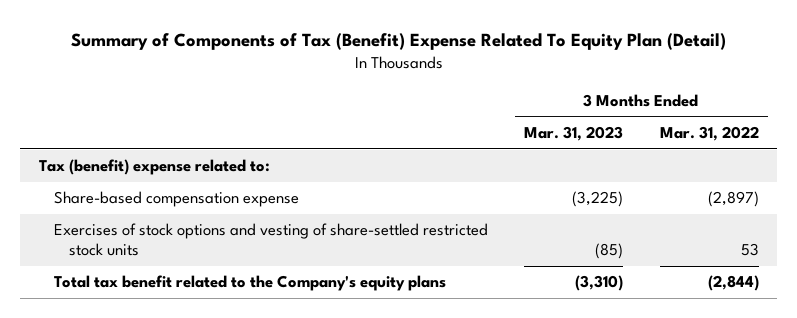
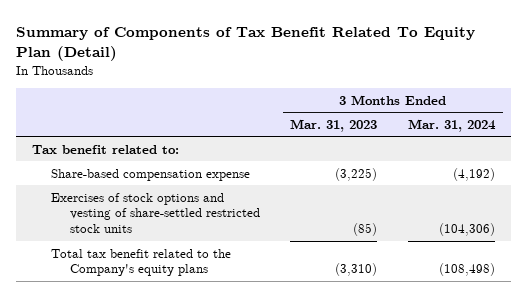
- Summary of Components of Tax (Benefit) Expense Related To Equity Plan (Detail)
+ Summary of Components of Tax Benefit Related To Equity Plan (Detail)
- | 3 Months Ended Mar. 31, 2023 | 3 Months Ended Mar. 31, 2022
+ | 3 Months Ended Mar. 31, 2023 | 3 Months Ended Mar. 31, 2024
- Tax (benefit) expense related to:
+ Tax benefit related to:

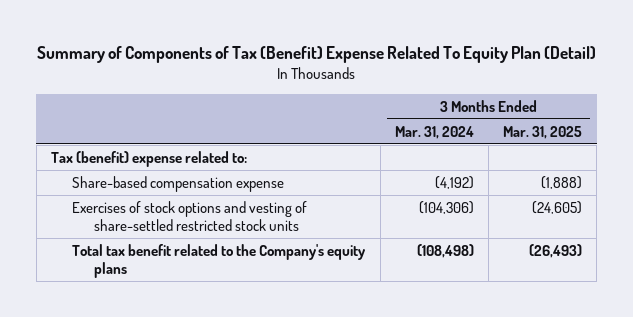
- Summary of Components of Tax Benefit Related To Equity Plan (Detail)
+ Summary of Components of Tax (Benefit) Expense Related To Equity Plan (Detail)
- | 3 Months Ended Mar. 31, 2023 | 3 Months Ended Mar. 31, 2024
+ | 3 Months Ended Mar. 31, 2024 | 3 Months Ended Mar. 31, 2025
- Tax benefit related to:
+ Tax (benefit) expense related to:

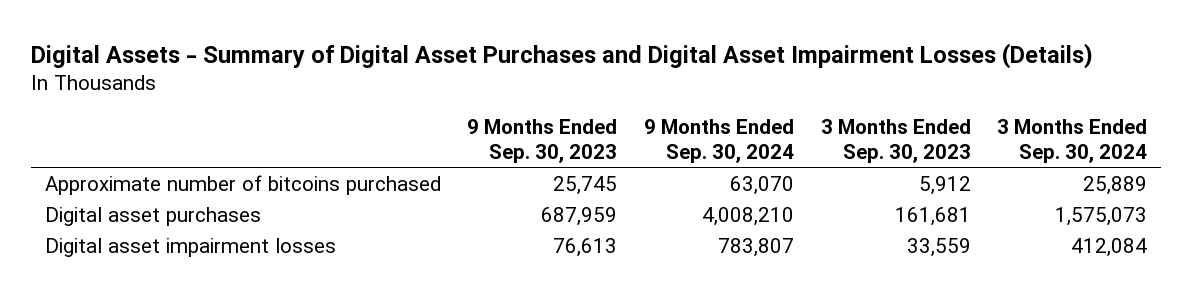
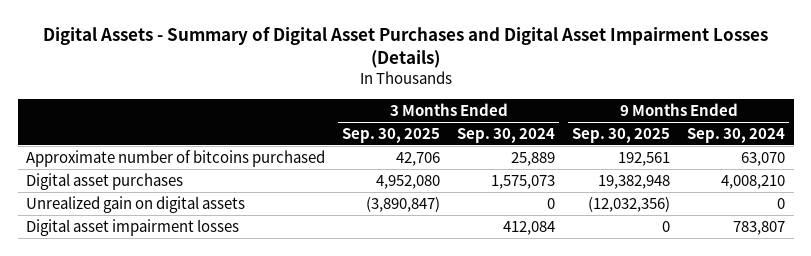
- | 9 Months Ended Sep. 30, 2023 | 9 Months Ended Sep. 30, 2024 | 3 Months Ended Sep. 30, 2023 | 3 Months Ended Sep. 30, 2024
+ | 3 Months Ended Sep. 30, 2025 | 3 Months Ended Sep. 30, 2024 | 9 Months Ended Sep. 30, 2025 | 9 Months Ended Sep. 30, 2024
+ Unrealized gain on digital assets | (3,890,847) | 0 | (12,032,356) | 0

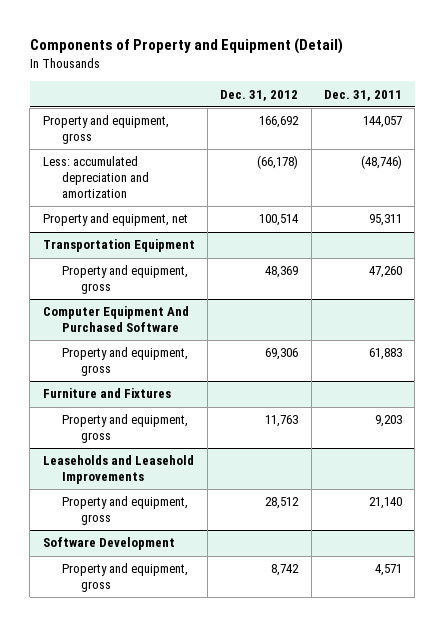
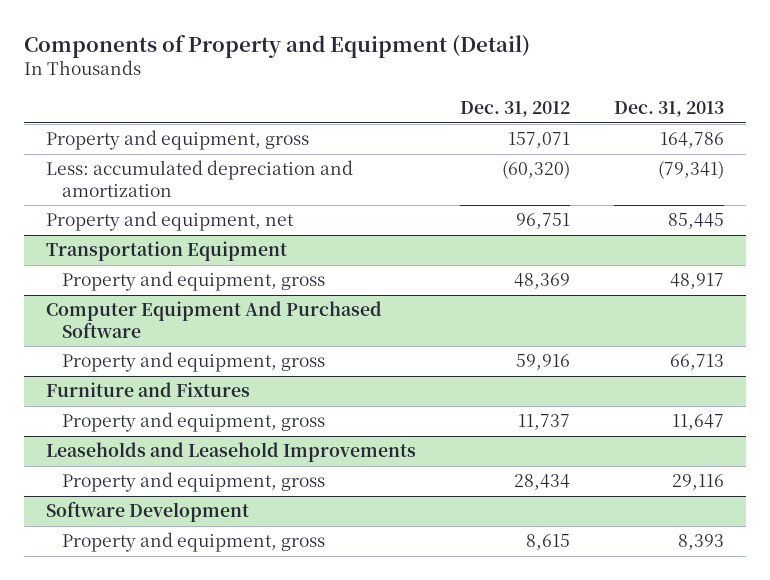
- | Dec. 31, 2012 | Dec. 31, 2011
+ | Dec. 31, 2012 | Dec. 31, 2013
- Property and equipment, gross | 166,692 | 144,057
- Less: accumulated depreciation and amortization | (66,178) | (48,746)
- Property and equipment, net | 100,514 | 95,311
+ Property and equipment, gross | 157,071 | 164,786
+ Less: accumulated depreciation and amortization | (60,320) | (79,341)
+ Property and equipment, net | 96,751 | 85,445
@ Computer Equipment And Purchased Software
- Property and equipment, gross | 69,306 | 61,883
+ Property and equipment, gross | 59,916 | 66,713
@ Furniture and Fixtures
- Property and equipment, gross | 11,763 | 9,203
+ Property and equipment, gross | 11,737 | 11,647
@ Leaseholds and Leasehold Improvements
- Property and equipment, gross | 28,512 | 21,140
+ Property and equipment, gross | 28,434 | 29,116
@ Software Development
- Property and equipment, gross | 8,742 | 4,571
+ Property and equipment, gross | 8,615 | 8,393

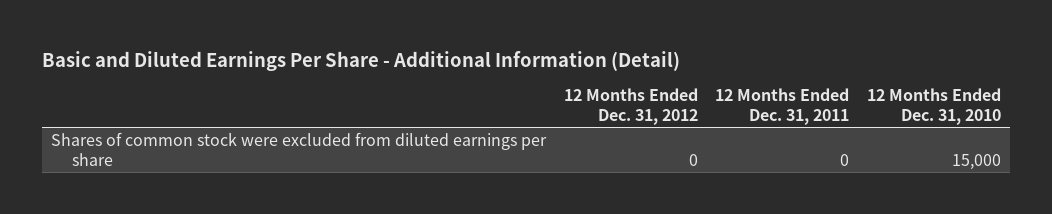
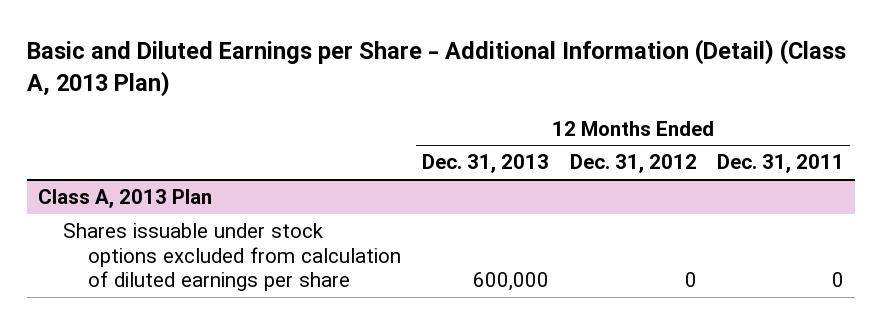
- Basic and Diluted Earnings Per Share - Additional Information (Detail)
+ Basic and Diluted Earnings per Share - Additional Information (Detail) (Class A, 2013 Plan)
- | 12 Months Ended Dec. 31, 2012 | 12 Months Ended Dec. 31, 2011 | 12 Months Ended Dec. 31, 2010
+ | 12 Months Ended Dec. 31, 2013 | 12 Months Ended Dec. 31, 2012 | 12 Months Ended Dec. 31, 2011
- Shares of common stock were excluded from diluted earnings per share | 0 | 0 | 15,000
+ Class A, 2013 Plan
+ Shares issuable under stock options excluded from calculation of diluted earnings per share | 600,000 | 0 | 0

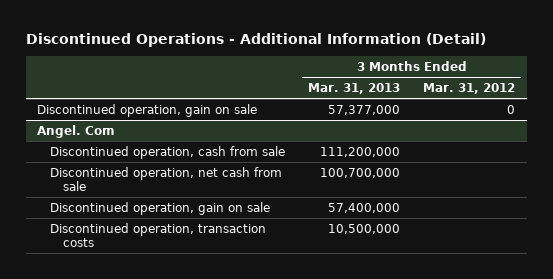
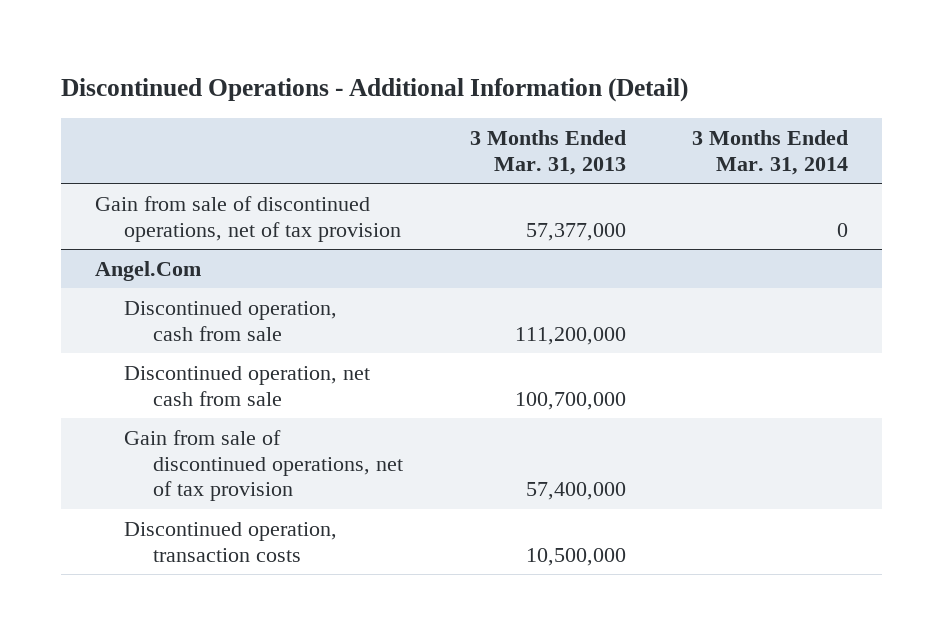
- | 3 Months Ended Mar. 31, 2013 | 3 Months Ended Mar. 31, 2012
+ | 3 Months Ended Mar. 31, 2013 | 3 Months Ended Mar. 31, 2014
- Discontinued operation, gain on sale | 57,377,000 | 0
- Angel. Com
+ Gain from sale of discontinued operations, net of tax provision | 57,377,000 | 0
+ Angel.Com
- Discontinued operation, gain on sale | 57,400,000 |
+ Gain from sale of discontinued operations, net of tax provision | 57,400,000 |

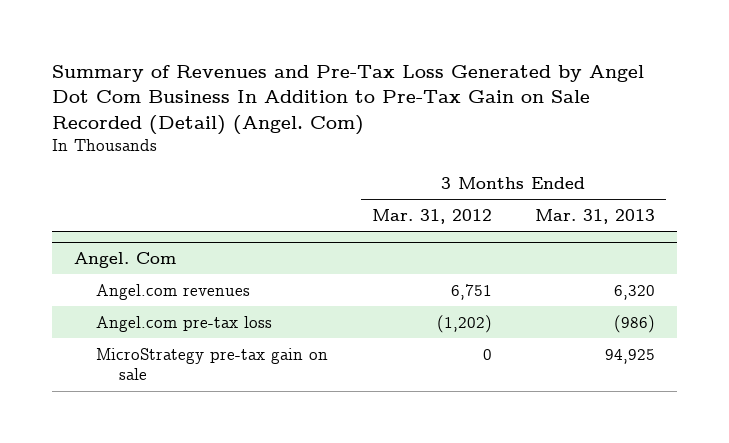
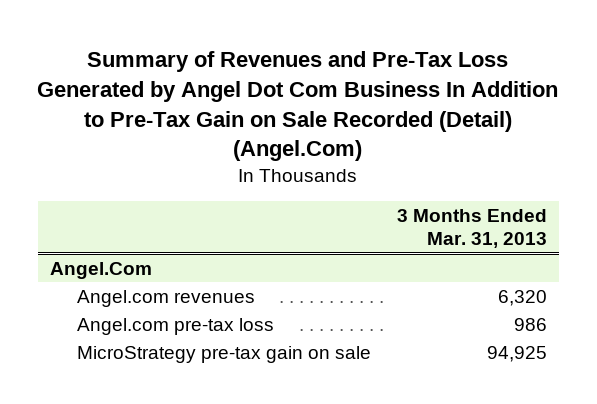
- Summary of Revenues and Pre-Tax Loss Generated by Angel Dot Com Business In Addition to Pre-Tax Gain on Sale Recorded (Detail) (Angel. Com)
+ Summary of Revenues and Pre-Tax Loss Generated by Angel Dot Com Business In Addition to Pre-Tax Gain on Sale Recorded (Detail) (Angel.Com)
- | 3 Months Ended Mar. 31, 2012 | 3 Months Ended Mar. 31, 2013
+ | 3 Months Ended Mar. 31, 2013
- Angel. Com
+ Angel.Com
- Angel.com pre-tax loss | (1,202) | (986)
+ Angel.com pre-tax loss | 986

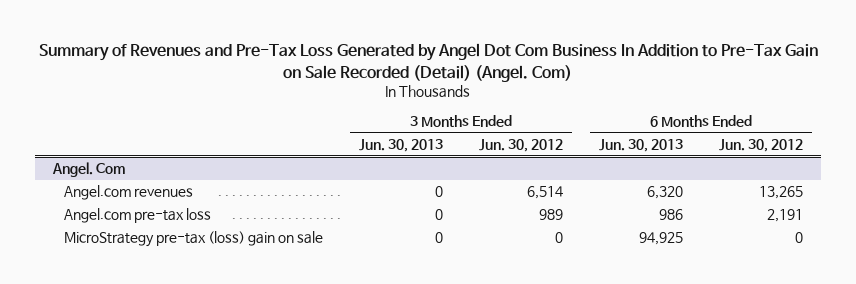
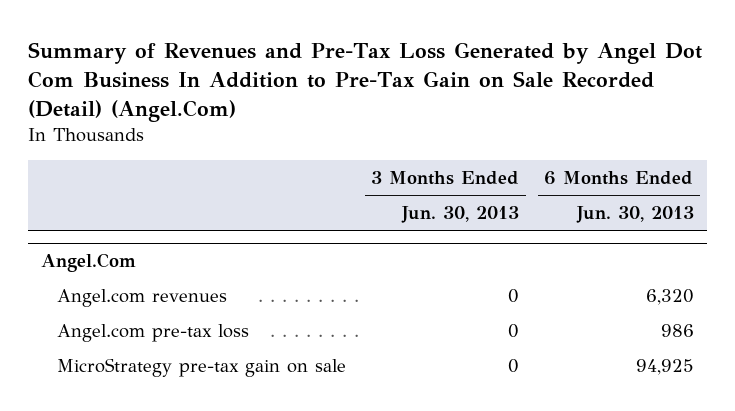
- Summary of Revenues and Pre-Tax Loss Generated by Angel Dot Com Business In Addition to Pre-Tax Gain on Sale Recorded (Detail) (Angel. Com)
+ Summary of Revenues and Pre-Tax Loss Generated by Angel Dot Com Business In Addition to Pre-Tax Gain on Sale Recorded (Detail) (Angel.Com)
- | 3 Months Ended Jun. 30, 2013 | 3 Months Ended Jun. 30, 2012 | 6 Months Ended Jun. 30, 2013 | 6 Months Ended Jun. 30, 2012
+ | 3 Months Ended Jun. 30, 2013 | 6 Months Ended Jun. 30, 2013
- Angel. Com
+ Angel.Com
- MicroStrategy pre-tax (loss) gain on sale | 0 | 0 | 94,925 | 0
+ MicroStrategy pre-tax gain on sale | 0 | 94,925

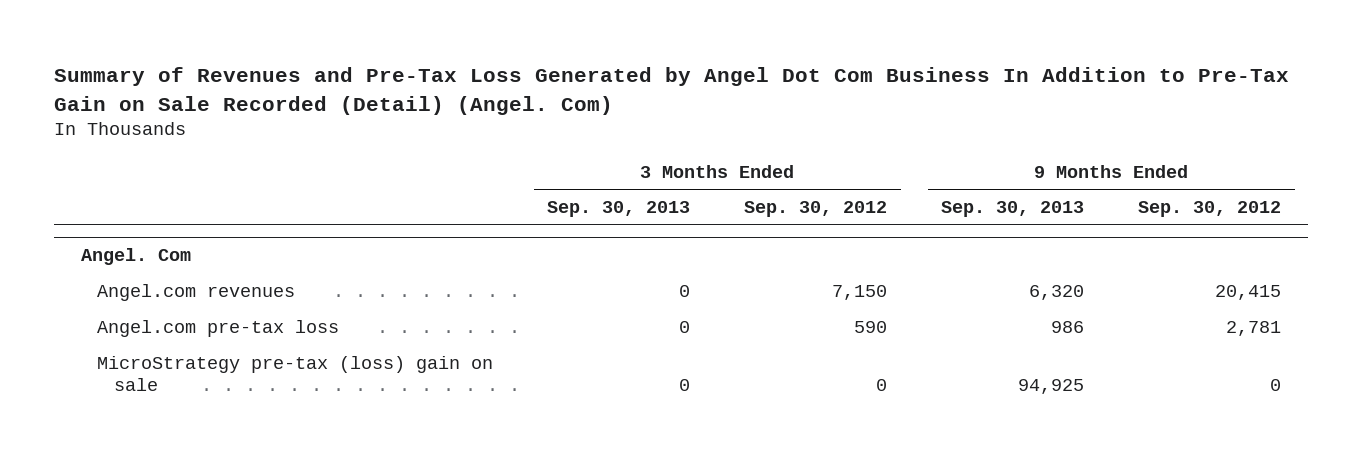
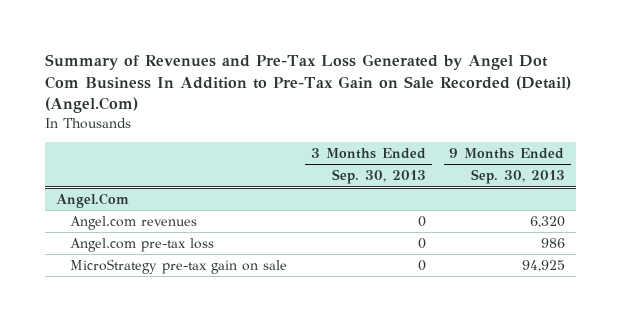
- Summary of Revenues and Pre-Tax Loss Generated by Angel Dot Com Business In Addition to Pre-Tax Gain on Sale Recorded (Detail) (Angel. Com)
+ Summary of Revenues and Pre-Tax Loss Generated by Angel Dot Com Business In Addition to Pre-Tax Gain on Sale Recorded (Detail) (Angel.Com)
- | 3 Months Ended Sep. 30, 2013 | 3 Months Ended Sep. 30, 2012 | 9 Months Ended Sep. 30, 2013 | 9 Months Ended Sep. 30, 2012
+ | 3 Months Ended Sep. 30, 2013 | 9 Months Ended Sep. 30, 2013
- Angel. Com
+ Angel.Com
- MicroStrategy pre-tax (loss) gain on sale | 0 | 0 | 94,925 | 0
+ MicroStrategy pre-tax gain on sale | 0 | 94,925

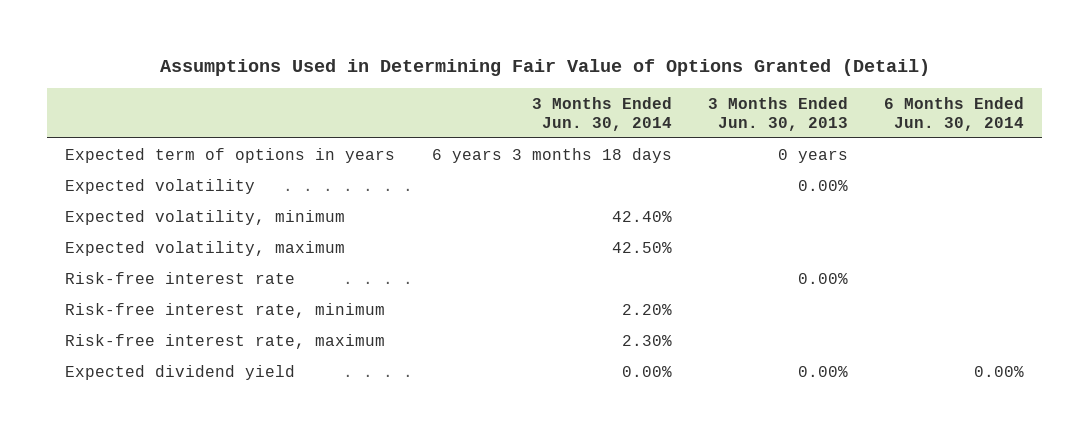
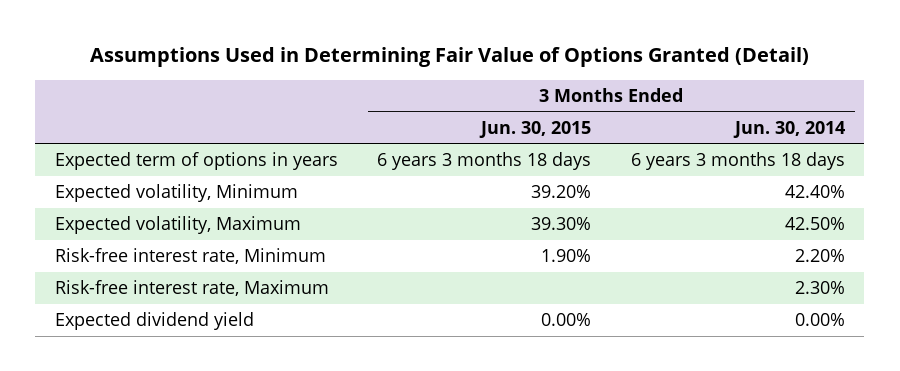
- | 3 Months Ended Jun. 30, 2014 | 3 Months Ended Jun. 30, 2013 | 6 Months Ended Jun. 30, 2014
+ | 3 Months Ended Jun. 30, 2015 | 3 Months Ended Jun. 30, 2014
- Expected volatility | | 0.00% |
- Expected volatility, minimum | 42.40% | |
- Expected volatility, maximum | 42.50% | |
- Risk-free interest rate | | 0.00% |
- Risk-free interest rate, minimum | 2.20% | |
- Risk-free interest rate, maximum | 2.30% | |
+ Expected volatility, Minimum | 39.20% | 42.40%
+ Expected volatility, Maximum | 39.30% | 42.50%
+ Risk-free interest rate, Minimum | 1.90% | 2.20%
+ Risk-free interest rate, Maximum | | 2.30%

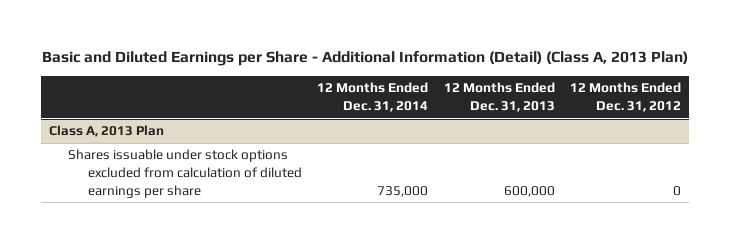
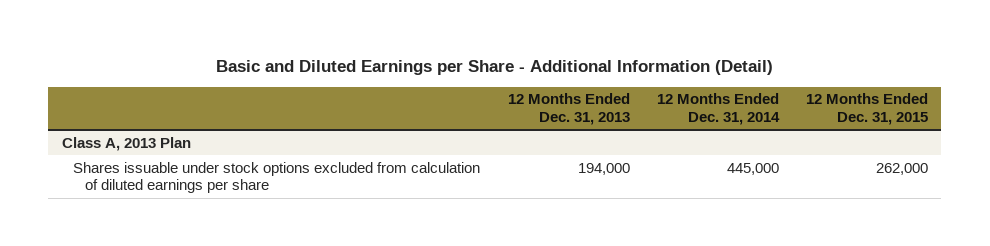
- Basic and Diluted Earnings per Share - Additional Information (Detail) (Class A, 2013 Plan)
+ Basic and Diluted Earnings per Share - Additional Information (Detail)
- | 12 Months Ended Dec. 31, 2014 | 12 Months Ended Dec. 31, 2013 | 12 Months Ended Dec. 31, 2012
+ | 12 Months Ended Dec. 31, 2013 | 12 Months Ended Dec. 31, 2014 | 12 Months Ended Dec. 31, 2015
@ Class A, 2013 Plan
- Shares issuable under stock options excluded from calculation of diluted earnings per share | 735,000 | 600,000 | 0
+ Shares issuable under stock options excluded from calculation of diluted earnings per share | 194,000 | 445,000 | 262,000

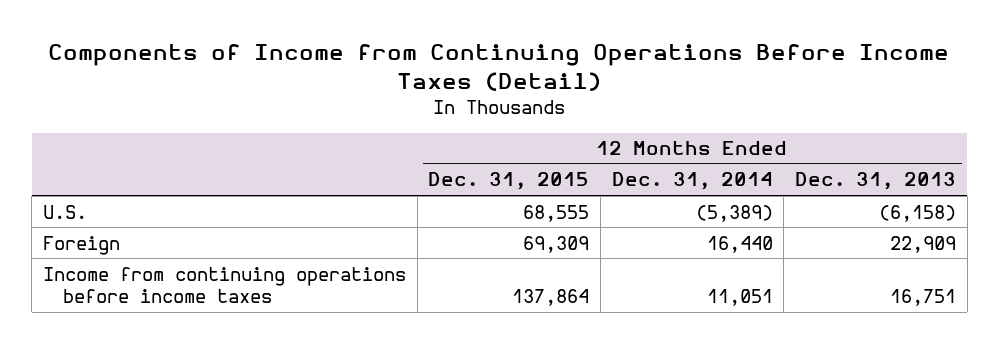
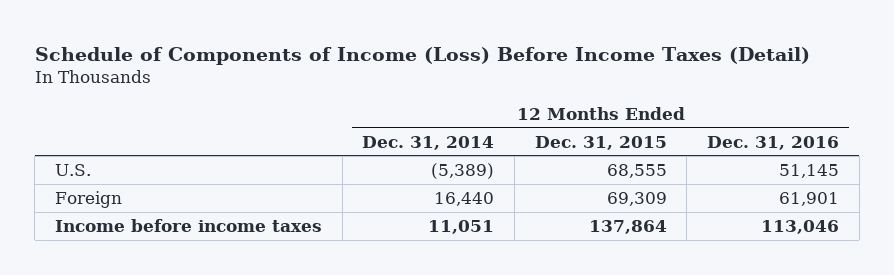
- Components of Income from Continuing Operations Before Income Taxes (Detail)
+ Schedule of Components of Income (Loss) Before Income Taxes (Detail)
- | 12 Months Ended Dec. 31, 2015 | 12 Months Ended Dec. 31, 2014 | 12 Months Ended Dec. 31, 2013
+ | 12 Months Ended Dec. 31, 2014 | 12 Months Ended Dec. 31, 2015 | 12 Months Ended Dec. 31, 2016
- Income from continuing operations before income taxes | 137,864 | 11,051 | 16,751
+ Income before income taxes | 11,051 | 137,864 | 113,046

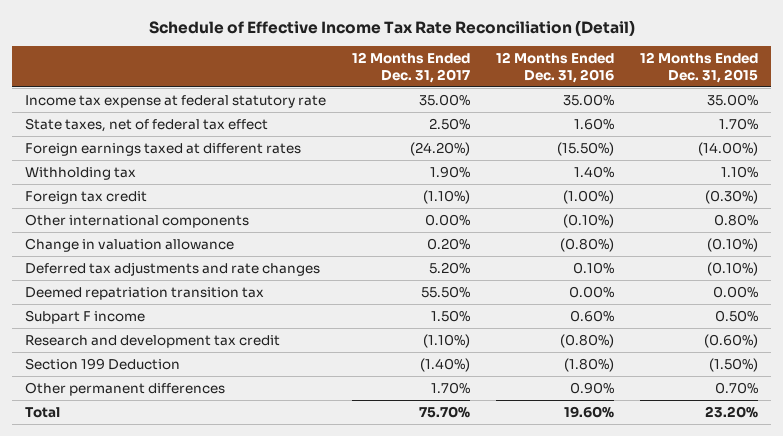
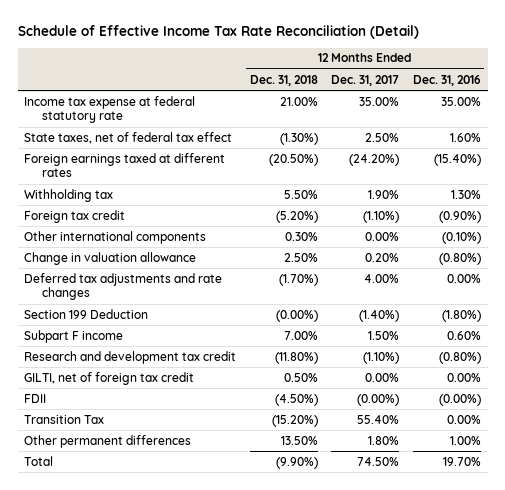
- | 12 Months Ended Dec. 31, 2017 | 12 Months Ended Dec. 31, 2016 | 12 Months Ended Dec. 31, 2015
+ | 12 Months Ended Dec. 31, 2018 | 12 Months Ended Dec. 31, 2017 | 12 Months Ended Dec. 31, 2016
- Foreign earnings taxed at different rates | (24.20%) | (15.50%) | (14.00%)
- Withholding tax | 1.90% | 1.40% | 1.10%
- Foreign tax credit | (1.10%) | (1.00%) | (0.30%)
+ Foreign earnings taxed at different rates | (20.50%) | (24.20%) | (15.40%)
+ Withholding tax | 5.50% | 1.90% | 1.30%
+ Foreign tax credit | (5.20%) | (1.10%) | (0.90%)
- Deferred tax adjustments and rate changes | 5.20% | 0.10% | (0.10%)
- Deemed repatriation transition tax | 55.50% | 0.00% | 0.00%
+ Deferred tax adjustments and rate changes | (1.70%) | 4.00% | 0.00%
moved up: Section 199 Deduction | (0.00%) | (1.40%) | (1.80%)
- Other permanent differences | 1.70% | 0.90% | 0.70%
- Total | 75.70% | 19.60% | 23.20%
+ GILTI, net of foreign tax credit | 0.50% | 0.00% | 0.00%
+ FDII | (4.50%) | (0.00%) | (0.00%)
+ Transition Tax | (15.20%) | 55.40% | 0.00%
+ Other permanent differences | 13.50% | 1.80% | 1.00%
+ Total | (9.90%) | 74.50% | 19.70%

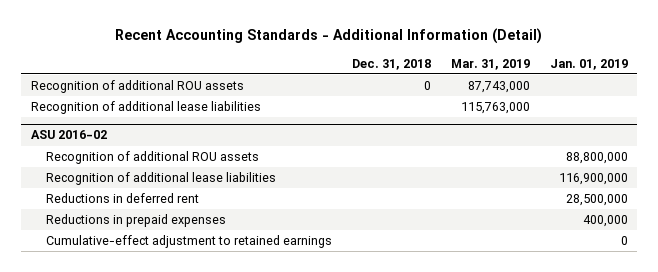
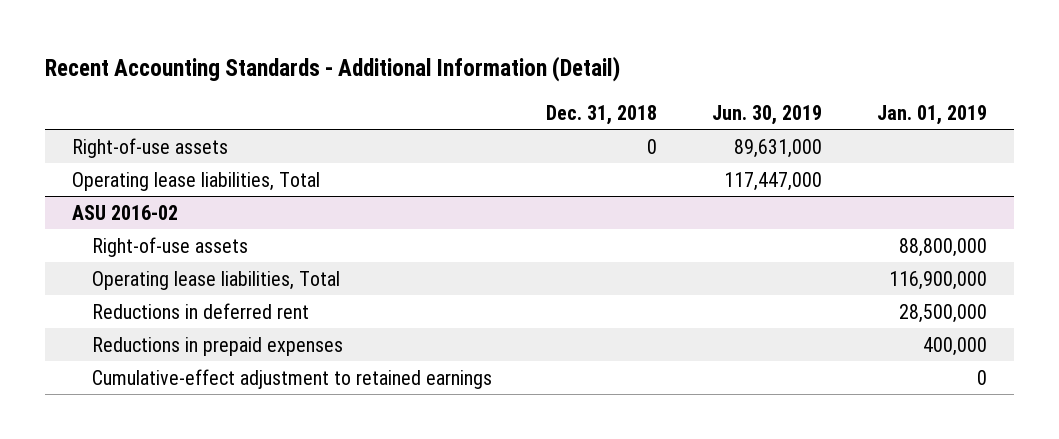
- | Dec. 31, 2018 | Mar. 31, 2019 | Jan. 01, 2019
+ | Dec. 31, 2018 | Jun. 30, 2019 | Jan. 01, 2019
- Recognition of additional ROU assets | 0 | 87,743,000 |
- Recognition of additional lease liabilities | | 115,763,000 |
+ Right-of-use assets | 0 | 89,631,000 |
+ Operating lease liabilities, Total | | 117,447,000 |
@ ASU 2016-02
- Recognition of additional ROU assets | | | 88,800,000
- Recognition of additional lease liabilities | | | 116,900,000
+ Right-of-use assets | | | 88,800,000
+ Operating lease liabilities, Total | | | 116,900,000

